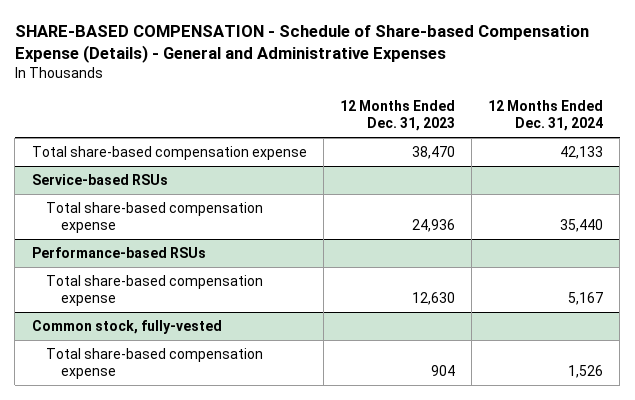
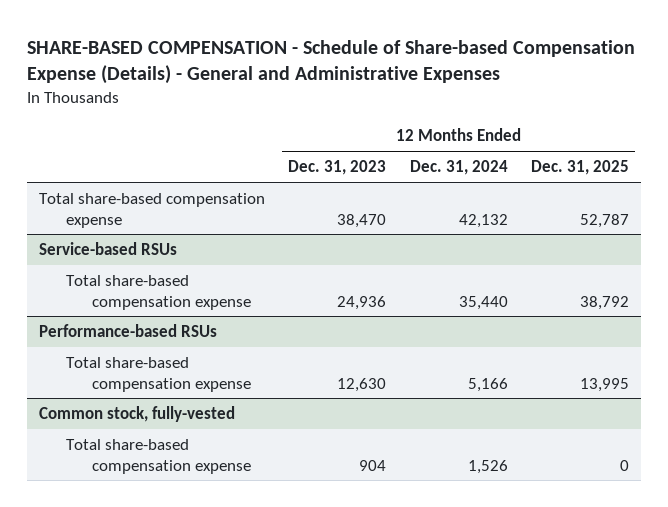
- | 12 Months Ended Dec. 31, 2023 | 12 Months Ended Dec. 31, 2024
+ | 12 Months Ended Dec. 31, 2023 | 12 Months Ended Dec. 31, 2024 | 12 Months Ended Dec. 31, 2025
- Total share-based compensation expense | 38,470 | 42,133
+ Total share-based compensation expense | 38,470 | 42,132 | 52,787
@ Performance-based RSUs
- Total share-based compensation expense | 12,630 | 5,167
+ Total share-based compensation expense | 12,630 | 5,166 | 13,995

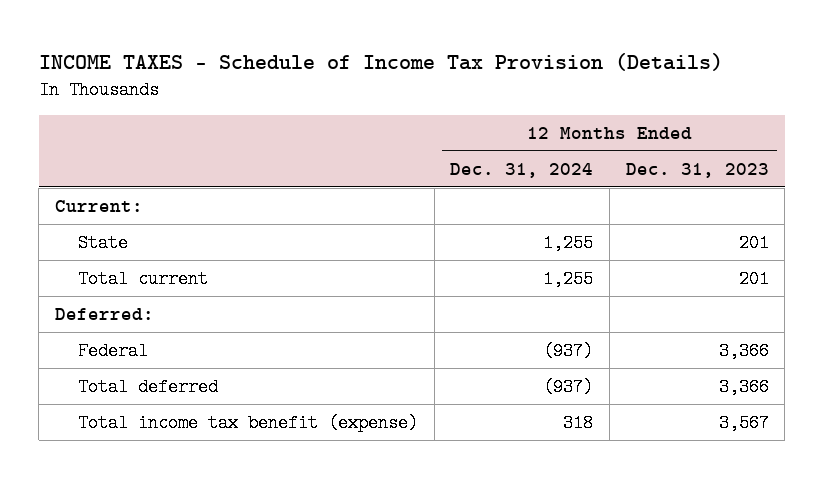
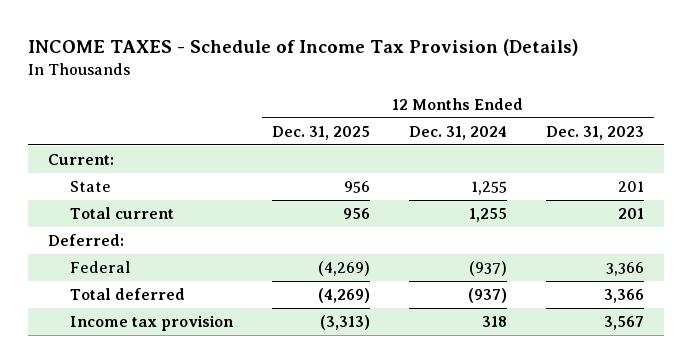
- | 12 Months Ended Dec. 31, 2024 | 12 Months Ended Dec. 31, 2023
+ | 12 Months Ended Dec. 31, 2025 | 12 Months Ended Dec. 31, 2024 | 12 Months Ended Dec. 31, 2023
- Total income tax benefit (expense) | 318 | 3,567
+ Income tax provision | (3,313) | 318 | 3,567

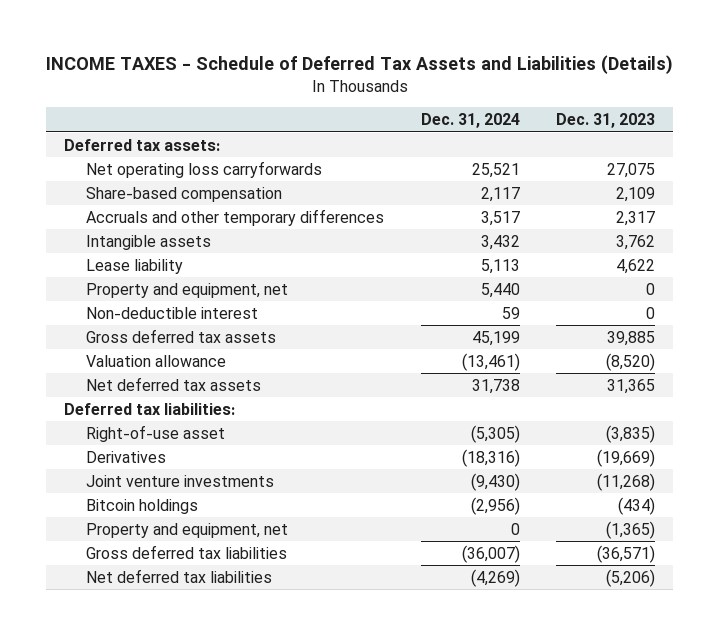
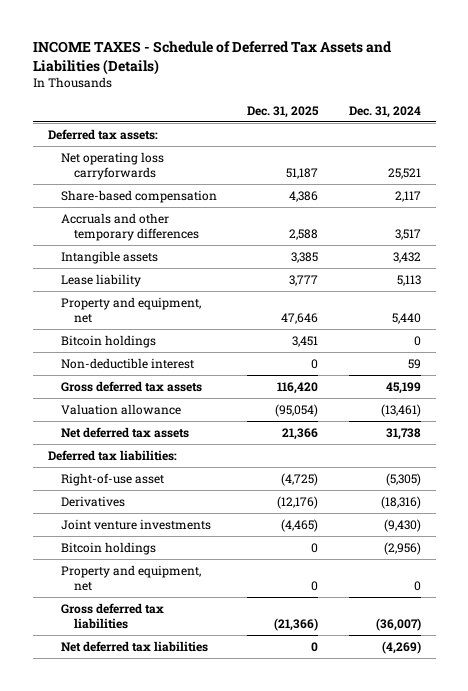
- | Dec. 31, 2024 | Dec. 31, 2023
+ | Dec. 31, 2025 | Dec. 31, 2024
+ Bitcoin holdings | 3,451 | 0

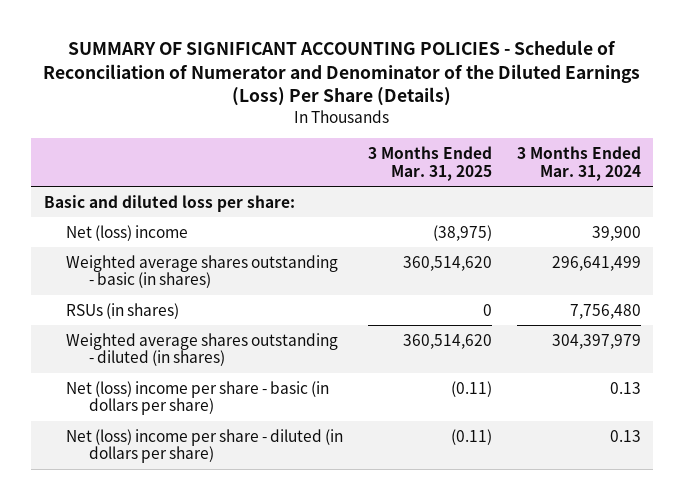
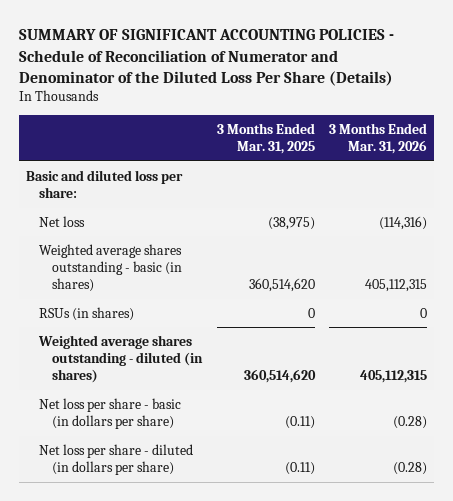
- SUMMARY OF SIGNIFICANT ACCOUNTING POLICIES - Schedule of Reconciliation of Numerator and Denominator of the Diluted Earnings (Loss) Per Share (Details)
+ SUMMARY OF SIGNIFICANT ACCOUNTING POLICIES - Schedule of Reconciliation of Numerator and Denominator of the Diluted Loss Per Share (Details)
- | 3 Months Ended Mar. 31, 2025 | 3 Months Ended Mar. 31, 2024
+ | 3 Months Ended Mar. 31, 2025 | 3 Months Ended Mar. 31, 2026
- Net (loss) income | (38,975) | 39,900
+ Net loss | (38,975) | (114,316)
- Net (loss) income per share - basic (in dollars per share) | (0.11) | 0.13
- Net (loss) income per share - diluted (in dollars per share) | (0.11) | 0.13
+ Net loss per share - basic (in dollars per share) | (0.11) | (0.28)
+ Net loss per share - diluted (in dollars per share) | (0.11) | (0.28)

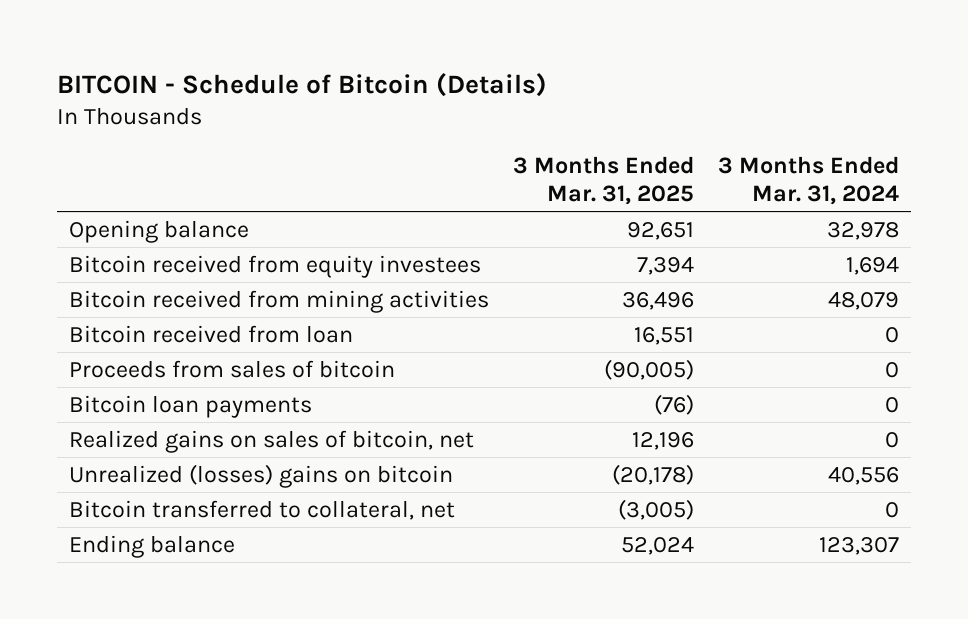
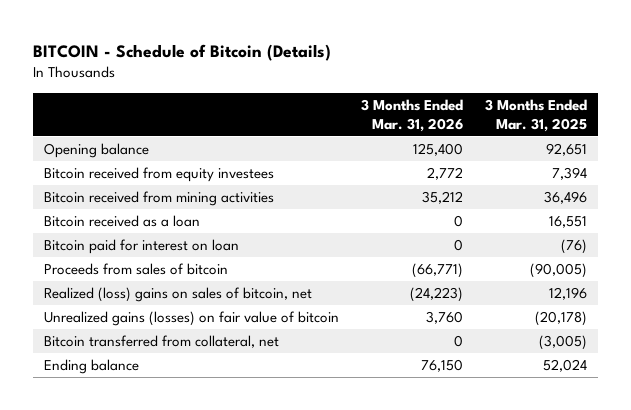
- | 3 Months Ended Mar. 31, 2025 | 3 Months Ended Mar. 31, 2024
+ | 3 Months Ended Mar. 31, 2026 | 3 Months Ended Mar. 31, 2025
- Bitcoin received from loan | 16,551 | 0
+ Bitcoin received as a loan | 0 | 16,551
+ Bitcoin paid for interest on loan | 0 | (76)
- Bitcoin loan payments | (76) | 0
- Realized gains on sales of bitcoin, net | 12,196 | 0
- Unrealized (losses) gains on bitcoin | (20,178) | 40,556
- Bitcoin transferred to collateral, net | (3,005) | 0
+ Realized (loss) gains on sales of bitcoin, net | (24,223) | 12,196
+ Unrealized gains (losses) on fair value of bitcoin | 3,760 | (20,178)
+ Bitcoin transferred from collateral, net | 0 | (3,005)

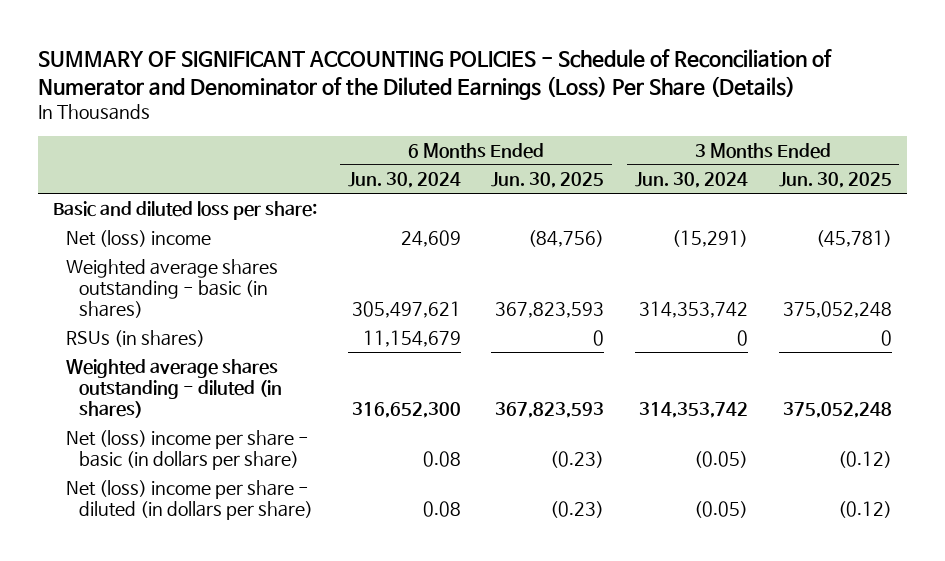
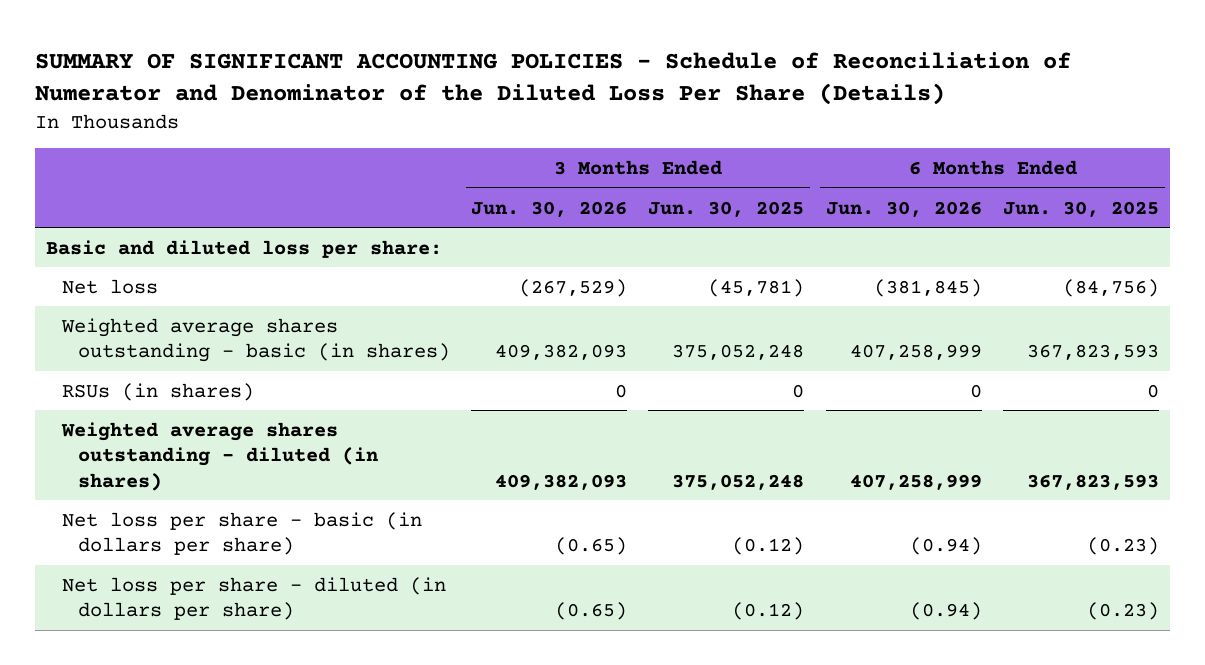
- SUMMARY OF SIGNIFICANT ACCOUNTING POLICIES - Schedule of Reconciliation of Numerator and Denominator of the Diluted Earnings (Loss) Per Share (Details)
+ SUMMARY OF SIGNIFICANT ACCOUNTING POLICIES - Schedule of Reconciliation of Numerator and Denominator of the Diluted Loss Per Share (Details)
- | 6 Months Ended Jun. 30, 2024 | 6 Months Ended Jun. 30, 2025 | 3 Months Ended Jun. 30, 2024 | 3 Months Ended Jun. 30, 2025
+ | 3 Months Ended Jun. 30, 2026 | 3 Months Ended Jun. 30, 2025 | 6 Months Ended Jun. 30, 2026 | 6 Months Ended Jun. 30, 2025
- Net (loss) income | 24,609 | (84,756) | (15,291) | (45,781)
+ Net loss | (267,529) | (45,781) | (381,845) | (84,756)
- Net (loss) income per share - basic (in dollars per share) | 0.08 | (0.23) | (0.05) | (0.12)
- Net (loss) income per share - diluted (in dollars per share) | 0.08 | (0.23) | (0.05) | (0.12)
+ Net loss per share - basic (in dollars per share) | (0.65) | (0.12) | (0.94) | (0.23)
+ Net loss per share - diluted (in dollars per share) | (0.65) | (0.12) | (0.94) | (0.23)

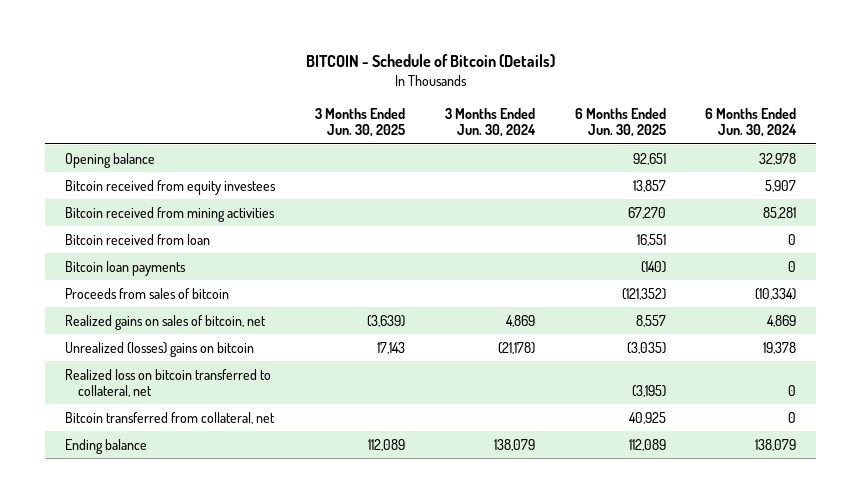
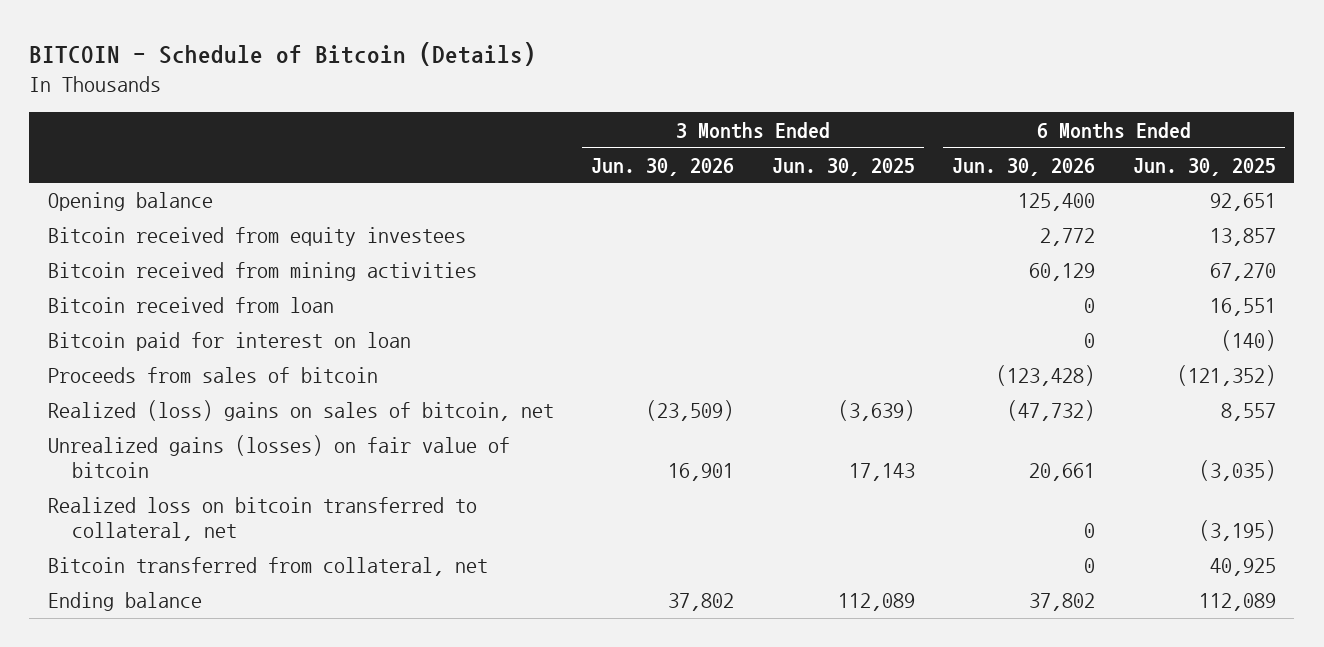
- | 3 Months Ended Jun. 30, 2025 | 3 Months Ended Jun. 30, 2024 | 6 Months Ended Jun. 30, 2025 | 6 Months Ended Jun. 30, 2024
+ | 3 Months Ended Jun. 30, 2026 | 3 Months Ended Jun. 30, 2025 | 6 Months Ended Jun. 30, 2026 | 6 Months Ended Jun. 30, 2025
- Bitcoin loan payments | | | (140) | 0
+ Bitcoin paid for interest on loan | | | 0 | (140)
- Realized gains on sales of bitcoin, net | (3,639) | 4,869 | 8,557 | 4,869
- Unrealized (losses) gains on bitcoin | 17,143 | (21,178) | (3,035) | 19,378
+ Realized (loss) gains on sales of bitcoin, net | (23,509) | (3,639) | (47,732) | 8,557
+ Unrealized gains (losses) on fair value of bitcoin | 16,901 | 17,143 | 20,661 | (3,035)

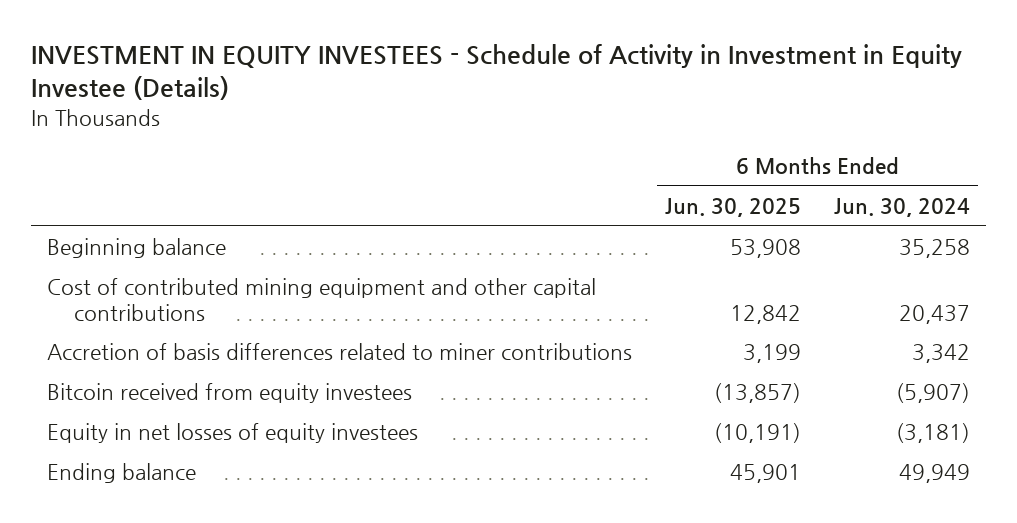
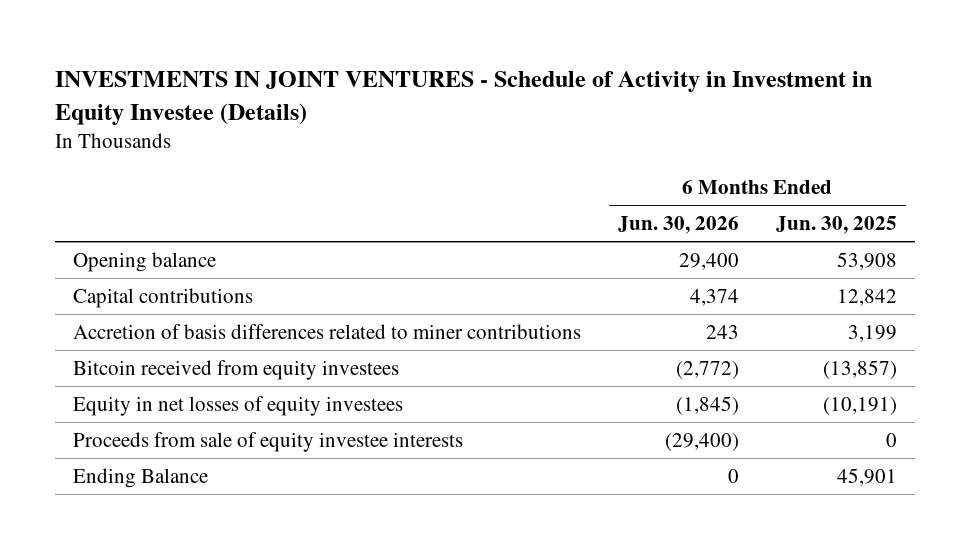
- INVESTMENT IN EQUITY INVESTEES - Schedule of Activity in Investment in Equity Investee (Details)
+ INVESTMENTS IN JOINT VENTURES - Schedule of Activity in Investment in Equity Investee (Details)
- | 6 Months Ended Jun. 30, 2025 | 6 Months Ended Jun. 30, 2024
+ | 6 Months Ended Jun. 30, 2026 | 6 Months Ended Jun. 30, 2025
- Beginning balance | 53,908 | 35,258
- Cost of contributed mining equipment and other capital contributions | 12,842 | 20,437
+ Opening balance | 29,400 | 53,908
+ Capital contributions | 4,374 | 12,842
- Ending balance | 45,901 | 49,949
+ Proceeds from sale of equity investee interests | (29,400) | 0
+ Ending Balance | 0 | 45,901

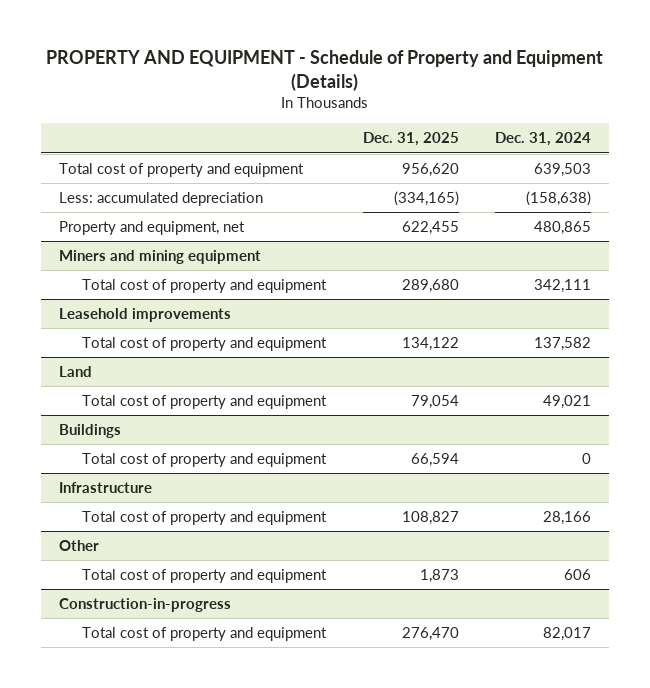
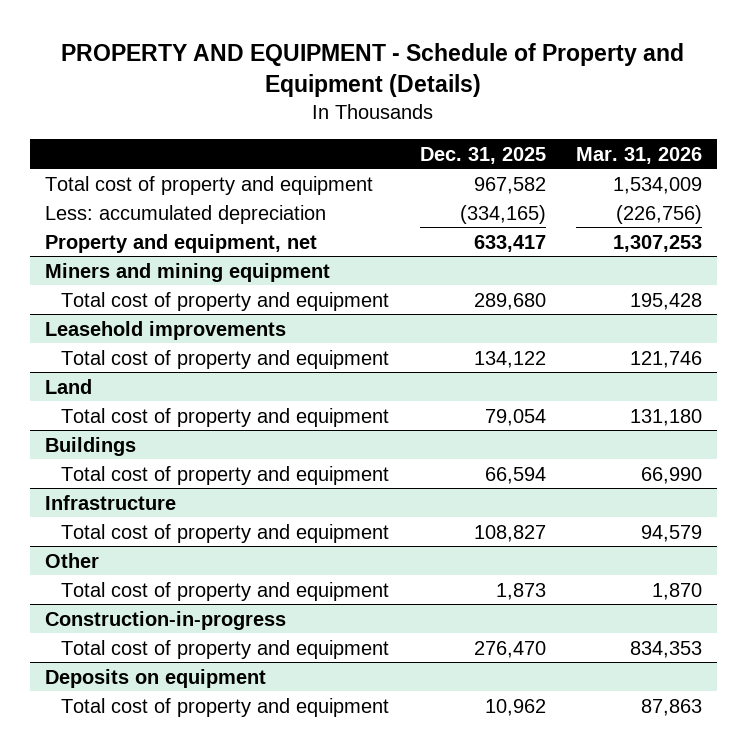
- | Dec. 31, 2025 | Dec. 31, 2024
+ | Dec. 31, 2025 | Mar. 31, 2026
- Total cost of property and equipment | 956,620 | 639,503
+ Total cost of property and equipment | 967,582 | 1,534,009
- Property and equipment, net | 622,455 | 480,865
+ Property and equipment, net | 633,417 | 1,307,253
+ Deposits on equipment
+ Total cost of property and equipment | 10,962 | 87,863

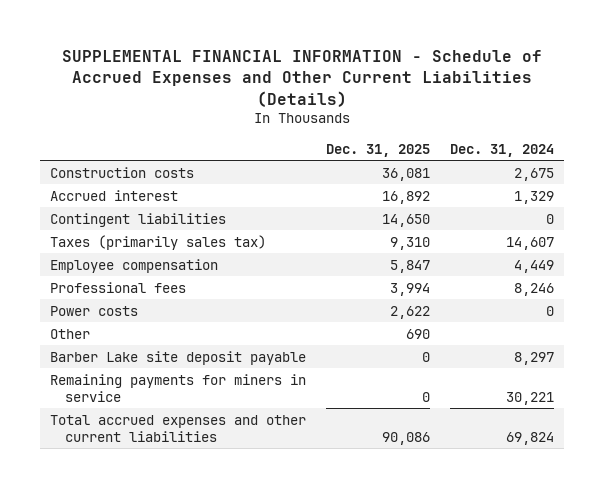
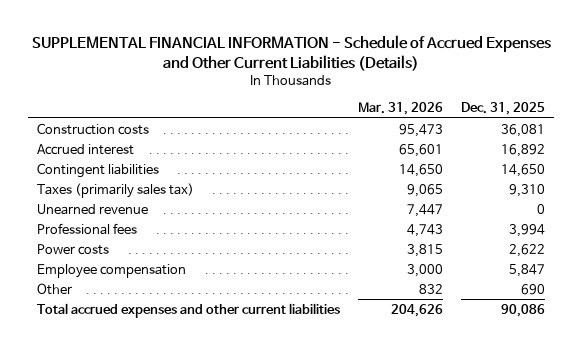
- | Dec. 31, 2025 | Dec. 31, 2024
+ | Mar. 31, 2026 | Dec. 31, 2025
+ Unearned revenue | 7,447 | 0
moved down: Employee compensation | 3,000 | 5,847
- Barber Lake site deposit payable | 0 | 8,297
- Remaining payments for miners in service | 0 | 30,221

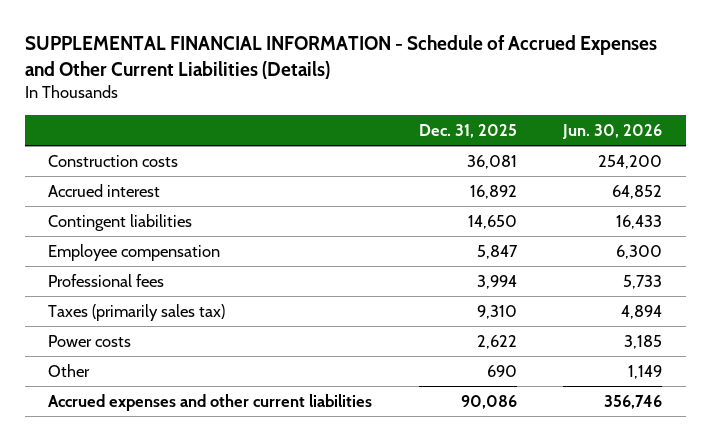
- | Mar. 31, 2026 | Dec. 31, 2025
+ | Dec. 31, 2025 | Jun. 30, 2026
- Unearned revenue | 7,447 | 0
moved up: Employee compensation | 5,847 | 6,300
moved down: Taxes (primarily sales tax) | 9,310 | 4,894
- Total accrued expenses and other current liabilities | 204,626 | 90,086
+ Accrued expenses and other current liabilities | 90,086 | 356,746

